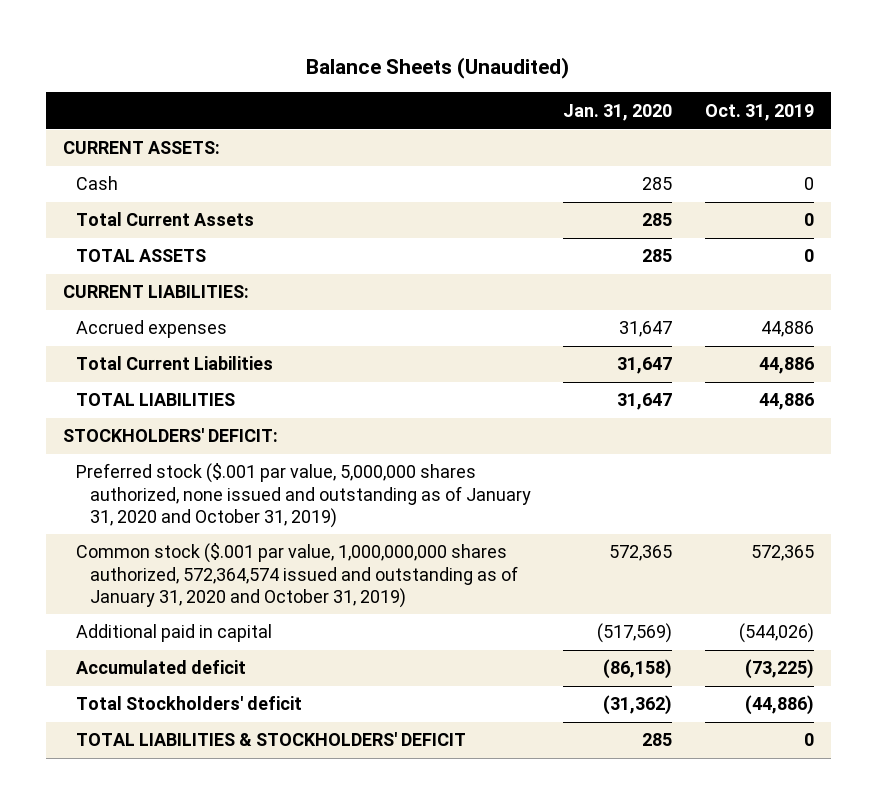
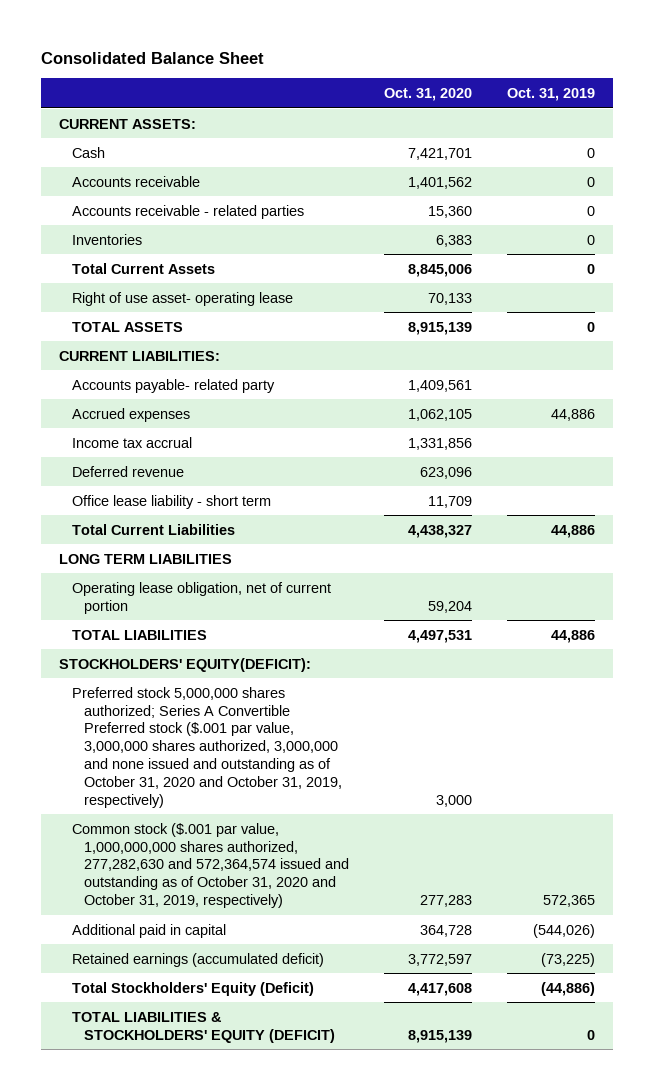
- Balance Sheets (Unaudited)
+ Consolidated Balance Sheet
- | Jan. 31, 2020 | Oct. 31, 2019
+ | Oct. 31, 2020 | Oct. 31, 2019
+ Accounts receivable | 1,401,562 | 0
+ Accounts receivable - related parties | 15,360 | 0
+ Inventories | 6,383 | 0
+ Right of use asset- operating lease | 70,133 |
+ Accounts payable- related party | 1,409,561 |
+ Income tax accrual | 1,331,856 |
+ Deferred revenue | 623,096 |
+ Office lease liability - short term | 11,709 |
+ LONG TERM LIABILITIES
+ Operating lease obligation, net of current portion | 59,204 |
- STOCKHOLDERS' DEFICIT:
- Preferred stock ($.001 par value, 5,000,000 shares authorized, none issued and outstanding as of January 31, 2020 and October 31, 2019)
- Common stock ($.001 par value, 1,000,000,000 shares authorized, 572,364,574 issued and outstanding as of January 31, 2020 and October 31, 2019) | 572,365 | 572,365
+ STOCKHOLDERS' EQUITY(DEFICIT):
+ Preferred stock 5,000,000 shares authorized; Series A Convertible Preferred stock ($.001 par value, 3,000,000 shares authorized, 3,000,000 and none issued and outstanding as of October 31, 2020 and October 31, 2019, respectively) | 3,000 |
+ Common stock ($.001 par value, 1,000,000,000 shares authorized, 277,282,630 and 572,364,574 issued and outstanding as of October 31, 2020 and October 31, 2019, respectively) | 277,283 | 572,365
- Accumulated deficit | (86,158) | (73,225)
- Total Stockholders' deficit | (31,362) | (44,886)
- TOTAL LIABILITIES & STOCKHOLDERS' DEFICIT | 285 | 0
+ Retained earnings (accumulated deficit) | 3,772,597 | (73,225)
+ Total Stockholders' Equity (Deficit) | 4,417,608 | (44,886)
+ TOTAL LIABILITIES & STOCKHOLDERS' EQUITY (DEFICIT) | 8,915,139 | 0

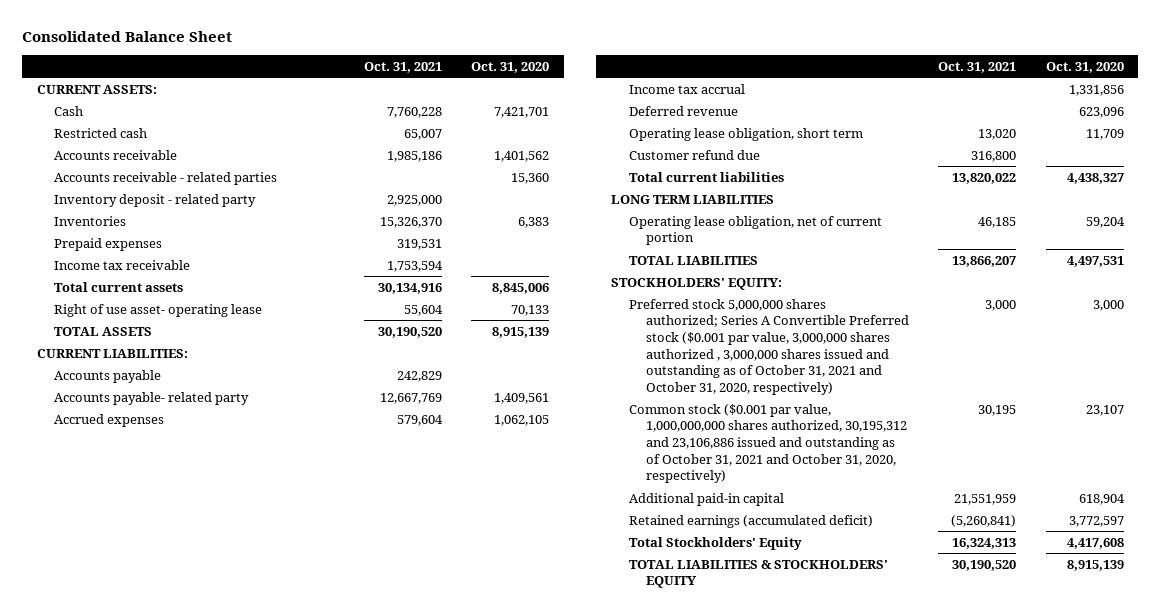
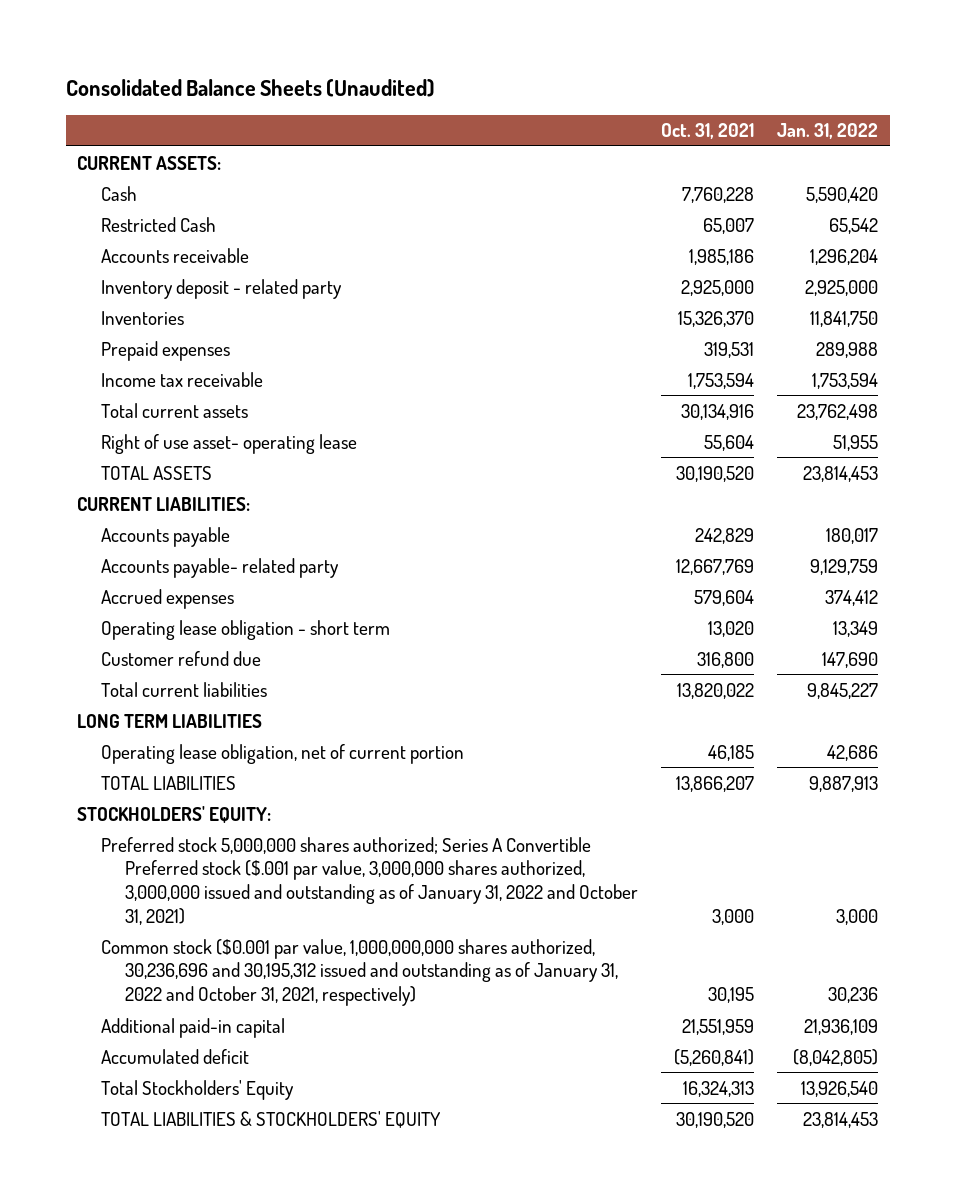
- Consolidated Balance Sheet
+ Consolidated Balance Sheets (Unaudited)
- | Oct. 31, 2021 | Oct. 31, 2020
+ | Oct. 31, 2021 | Jan. 31, 2022
- Restricted cash | 65,007 |
+ Restricted Cash | 65,007 | 65,542
- Accounts receivable - related parties | | 15,360
- Income tax accrual | | 1,331,856
- Deferred revenue | | 623,096
- Operating lease obligation, short term | 13,020 | 11,709
+ Operating lease obligation - short term | 13,020 | 13,349
- Preferred stock 5,000,000 shares authorized; Series A Convertible Preferred stock ($0.001 par value, 3,000,000 shares authorized , 3,000,000 shares issued and outstanding as of October 31, 2021 and October 31, 2020, respectively) | 3,000 | 3,000
- Common stock ($0.001 par value, 1,000,000,000 shares authorized, 30,195,312 and 23,106,886 issued and outstanding as of October 31, 2021 and October 31, 2020, respectively) | 30,195 | 23,107
+ Preferred stock 5,000,000 shares authorized; Series A Convertible Preferred stock ($.001 par value, 3,000,000 shares authorized, 3,000,000 issued and outstanding as of January 31, 2022 and October 31, 2021) | 3,000 | 3,000
+ Common stock ($0.001 par value, 1,000,000,000 shares authorized, 30,236,696 and 30,195,312 issued and outstanding as of January 31, 2022 and October 31, 2021, respectively) | 30,195 | 30,236
- Retained earnings (accumulated deficit) | (5,260,841) | 3,772,597
+ Accumulated deficit | (5,260,841) | (8,042,805)

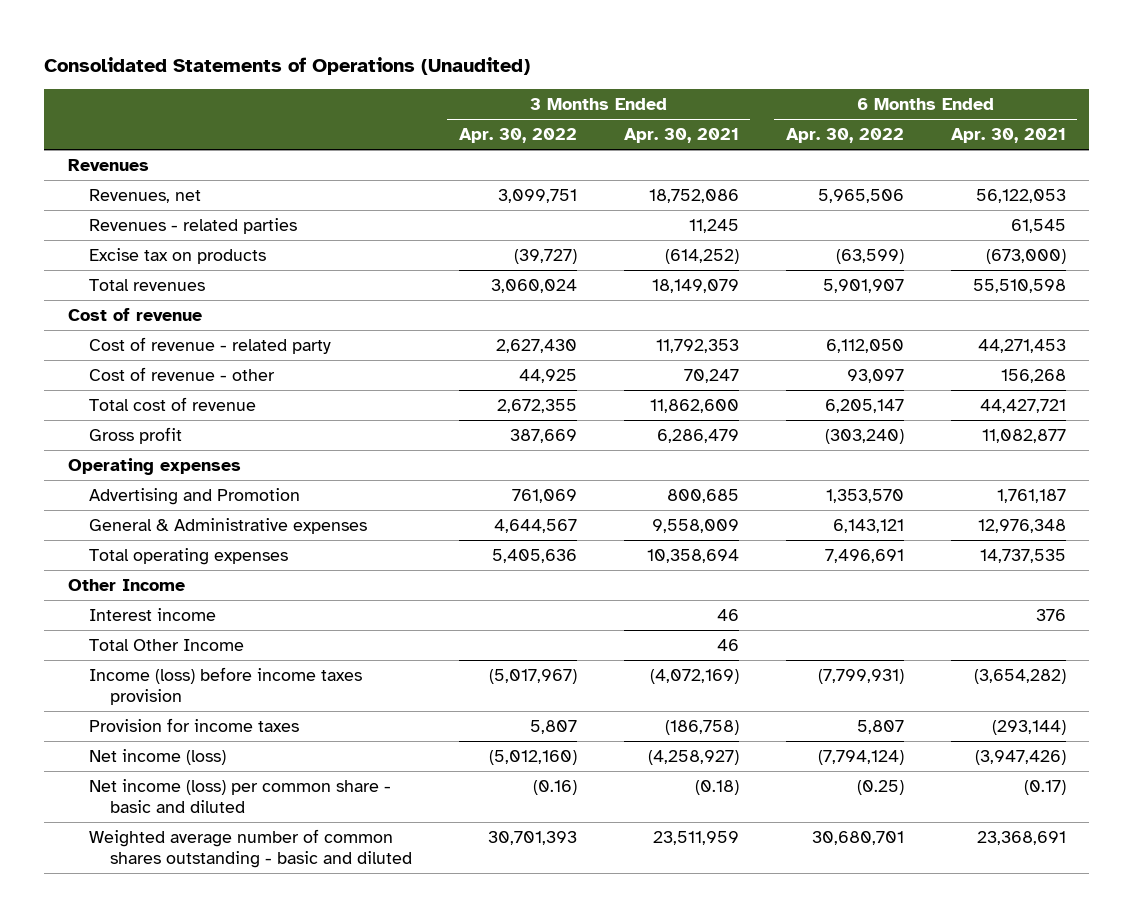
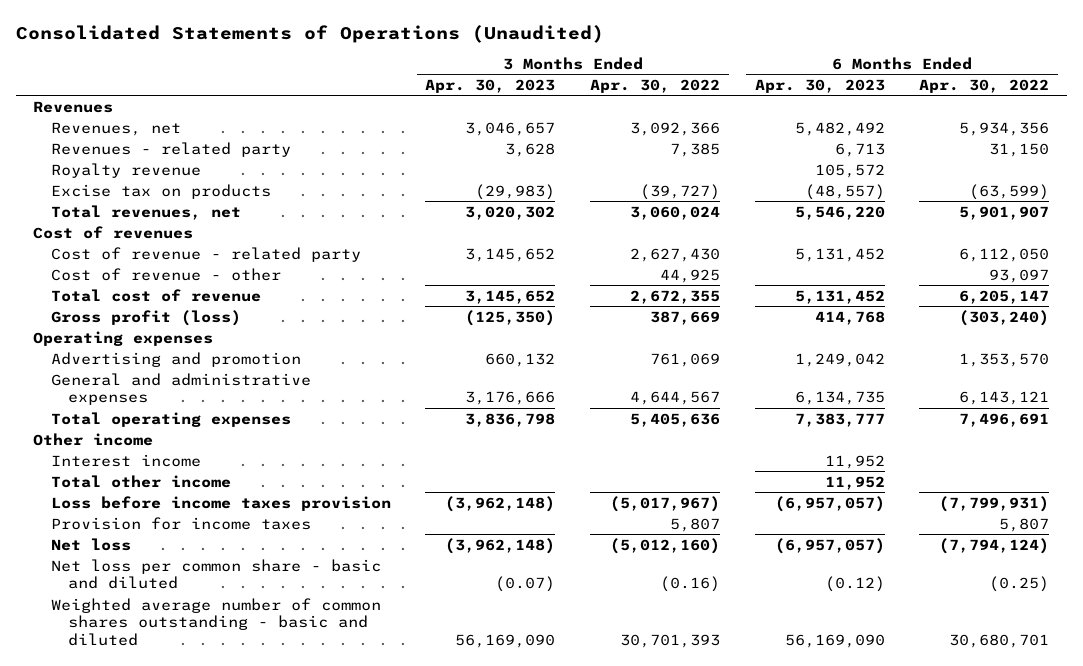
- | 3 Months Ended Apr. 30, 2022 | 3 Months Ended Apr. 30, 2021 | 6 Months Ended Apr. 30, 2022 | 6 Months Ended Apr. 30, 2021
+ | 3 Months Ended Apr. 30, 2023 | 3 Months Ended Apr. 30, 2022 | 6 Months Ended Apr. 30, 2023 | 6 Months Ended Apr. 30, 2022
- Revenues, net | 3,099,751 | 18,752,086 | 5,965,506 | 56,122,053
- Revenues - related parties | | 11,245 | | 61,545
+ Revenues, net | 3,046,657 | 3,092,366 | 5,482,492 | 5,934,356
+ Revenues - related party | 3,628 | 7,385 | 6,713 | 31,150
+ Royalty revenue | | | 105,572 |
- Total revenues | 3,060,024 | 18,149,079 | 5,901,907 | 55,510,598
- Cost of revenue
+ Total revenues, net | 3,020,302 | 3,060,024 | 5,546,220 | 5,901,907
+ Cost of revenues
- Gross profit | 387,669 | 6,286,479 | (303,240) | 11,082,877
+ Gross profit (loss) | (125,350) | 387,669 | 414,768 | (303,240)
- Advertising and Promotion | 761,069 | 800,685 | 1,353,570 | 1,761,187
- General & Administrative expenses | 4,644,567 | 9,558,009 | 6,143,121 | 12,976,348
+ Advertising and promotion | 660,132 | 761,069 | 1,249,042 | 1,353,570
+ General and administrative expenses | 3,176,666 | 4,644,567 | 6,134,735 | 6,143,121
- Other Income
+ Other income
- Total Other Income | | 46 | |
- Income (loss) before income taxes provision | (5,017,967) | (4,072,169) | (7,799,931) | (3,654,282)
+ Total other income | | | 11,952 |
+ Loss before income taxes provision | (3,962,148) | (5,017,967) | (6,957,057) | (7,799,931)
- Net income (loss) | (5,012,160) | (4,258,927) | (7,794,124) | (3,947,426)
- Net income (loss) per common share - basic and diluted | (0.16) | (0.18) | (0.25) | (0.17)
+ Net loss | (3,962,148) | (5,012,160) | (6,957,057) | (7,794,124)
+ Net loss per common share - basic and diluted | (0.07) | (0.16) | (0.12) | (0.25)

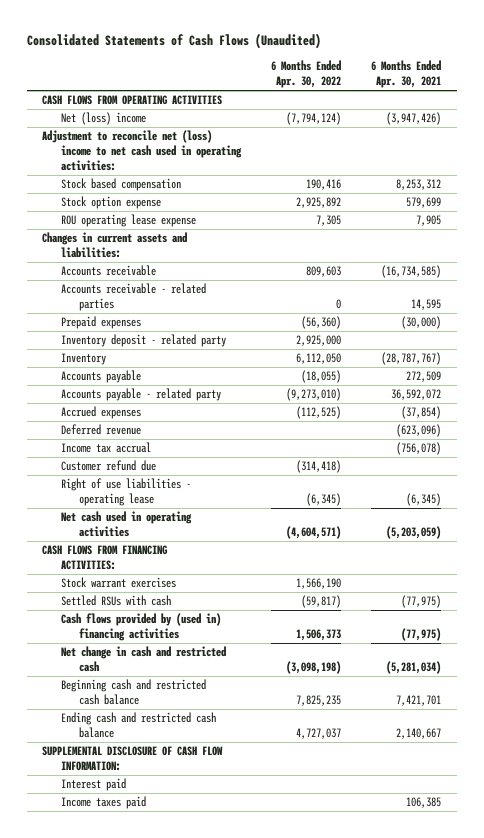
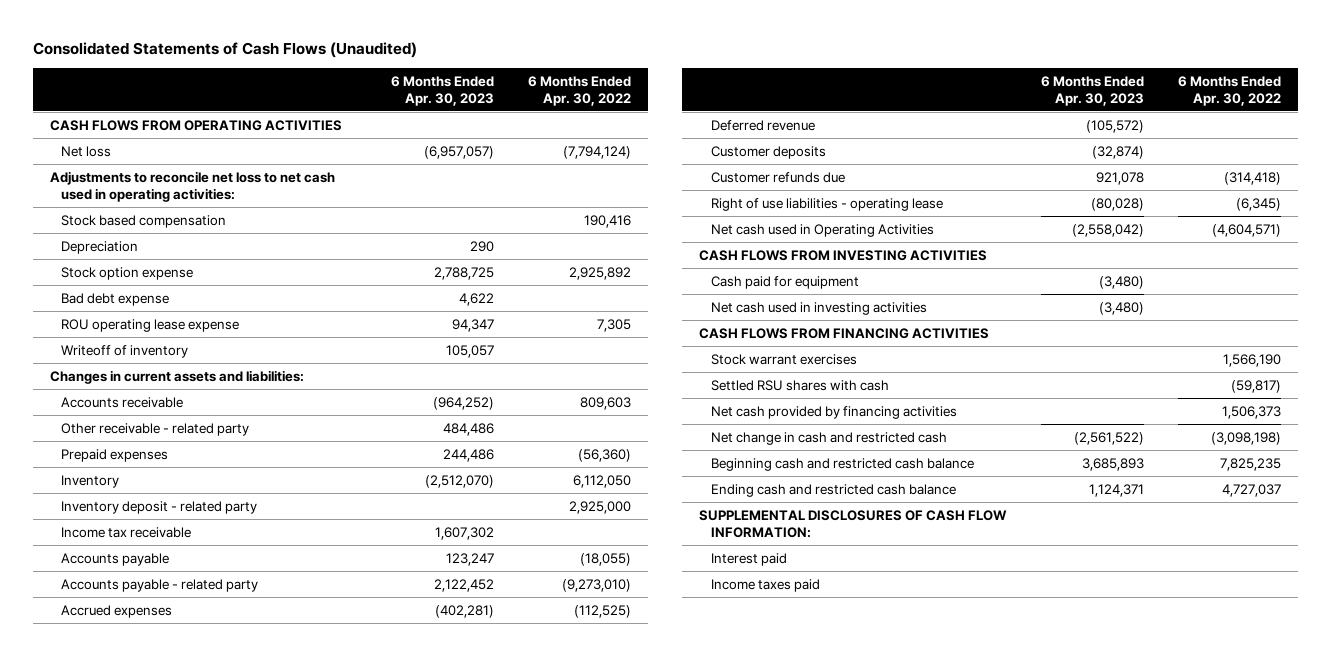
- | 6 Months Ended Apr. 30, 2022 | 6 Months Ended Apr. 30, 2021
+ | 6 Months Ended Apr. 30, 2023 | 6 Months Ended Apr. 30, 2022
- Net (loss) income | (7,794,124) | (3,947,426)
- Adjustment to reconcile net (loss) income to net cash used in operating activities:
+ Net loss | (6,957,057) | (7,794,124)
+ Adjustments to reconcile net loss to net cash used in operating activities:
+ Depreciation | 290 |
+ Bad debt expense | 4,622 |
+ Writeoff of inventory | 105,057 |
- Accounts receivable - related parties | 0 | 14,595
+ Other receivable - related party | 484,486 |
moved down: Inventory deposit - related party | | 2,925,000
+ Income tax receivable | 1,607,302 |
- Income tax accrual | | (756,078)
- Customer refund due | (314,418) |
+ Customer deposits | (32,874) |
+ Customer refunds due | 921,078 | (314,418)
- Net cash used in operating activities | (4,604,571) | (5,203,059)
- CASH FLOWS FROM FINANCING ACTIVITIES:
+ Net cash used in Operating Activities | (2,558,042) | (4,604,571)
+ CASH FLOWS FROM INVESTING ACTIVITIES
+ Cash paid for equipment | (3,480) |
+ Net cash used in investing activities | (3,480) |
+ CASH FLOWS FROM FINANCING ACTIVITIES
- Settled RSUs with cash | (59,817) | (77,975)
- Cash flows provided by (used in) financing activities | 1,506,373 | (77,975)
+ Settled RSU shares with cash | | (59,817)
+ Net cash provided by financing activities | | 1,506,373
- SUPPLEMENTAL DISCLOSURE OF CASH FLOW INFORMATION:
+ SUPPLEMENTAL DISCLOSURES OF CASH FLOW INFORMATION:

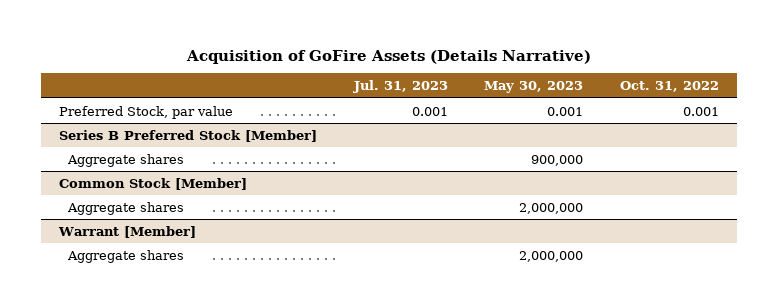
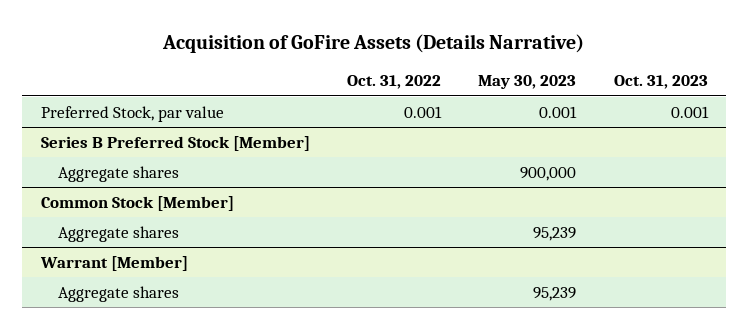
- | Jul. 31, 2023 | May 30, 2023 | Oct. 31, 2022
+ | Oct. 31, 2022 | May 30, 2023 | Oct. 31, 2023
@ Common Stock [Member]
- Aggregate shares | | 2,000,000 |
+ Aggregate shares | | 95,239 |
@ Warrant [Member]
- Aggregate shares | | 2,000,000 |
+ Aggregate shares | | 95,239 |

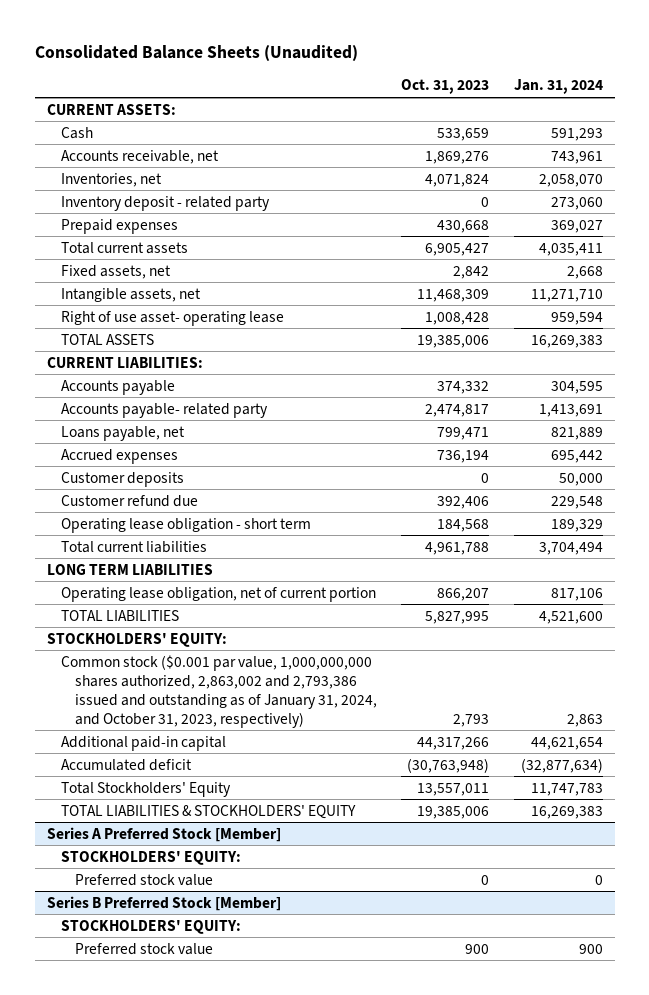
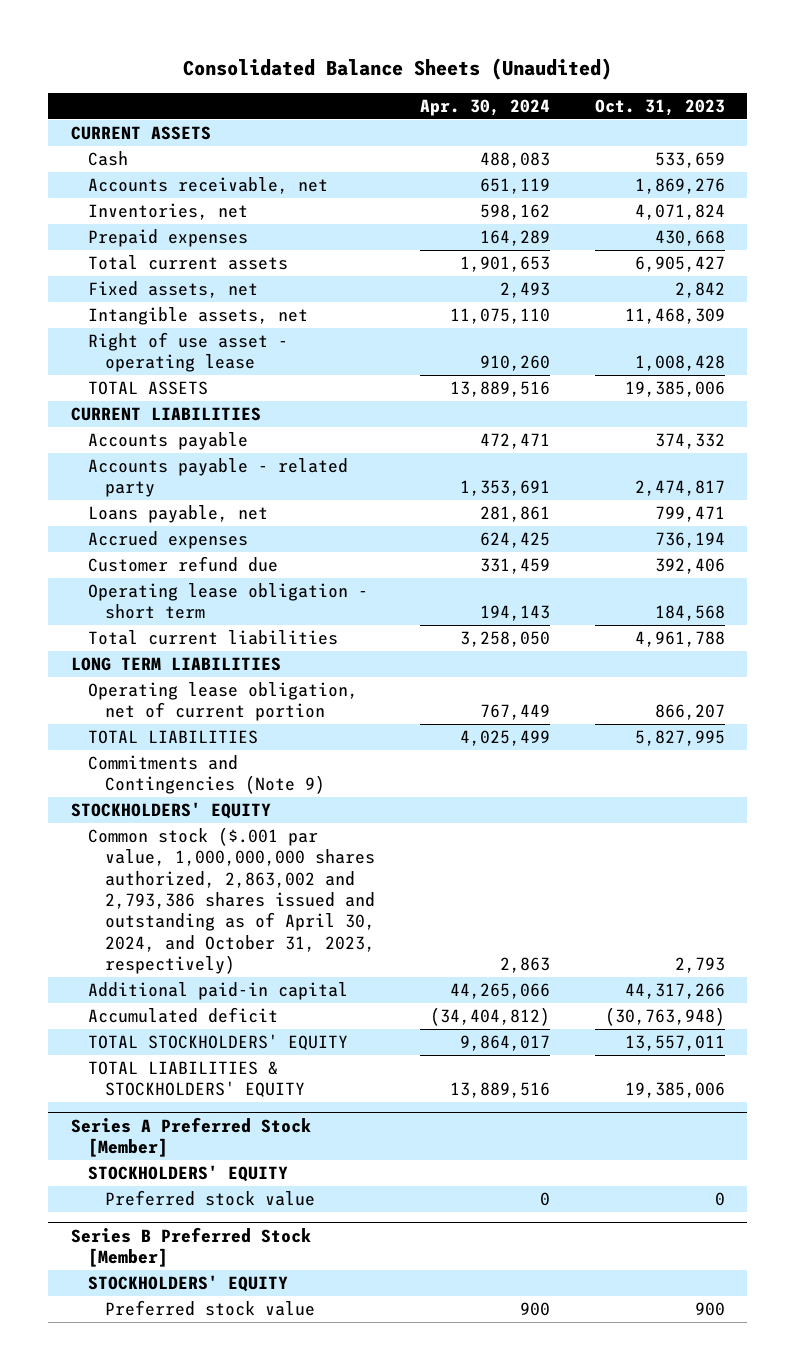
- | Oct. 31, 2023 | Jan. 31, 2024
+ | Apr. 30, 2024 | Oct. 31, 2023
- CURRENT ASSETS:
+ CURRENT ASSETS
- Inventory deposit - related party | 0 | 273,060
- Right of use asset- operating lease | 1,008,428 | 959,594
+ Right of use asset - operating lease | 910,260 | 1,008,428
- CURRENT LIABILITIES:
+ CURRENT LIABILITIES
- Accounts payable- related party | 2,474,817 | 1,413,691
+ Accounts payable - related party | 1,353,691 | 2,474,817
- Customer deposits | 0 | 50,000
- STOCKHOLDERS' EQUITY:
- Common stock ($0.001 par value, 1,000,000,000 shares authorized, 2,863,002 and 2,793,386 issued and outstanding as of January 31, 2024, and October 31, 2023, respectively) | 2,793 | 2,863
+ Commitments and Contingencies (Note 9)
+ STOCKHOLDERS' EQUITY
+ Common stock ($.001 par value, 1,000,000,000 shares authorized, 2,863,002 and 2,793,386 shares issued and outstanding as of April 30, 2024, and October 31, 2023, respectively) | 2,863 | 2,793
- Total Stockholders' Equity | 13,557,011 | 11,747,783
+ TOTAL STOCKHOLDERS' EQUITY | 9,864,017 | 13,557,011
@ Series A Preferred Stock [Member]
- STOCKHOLDERS' EQUITY:
+ STOCKHOLDERS' EQUITY
@ Series B Preferred Stock [Member]
- STOCKHOLDERS' EQUITY:
+ STOCKHOLDERS' EQUITY

